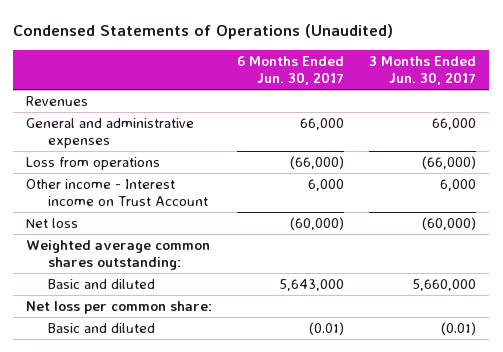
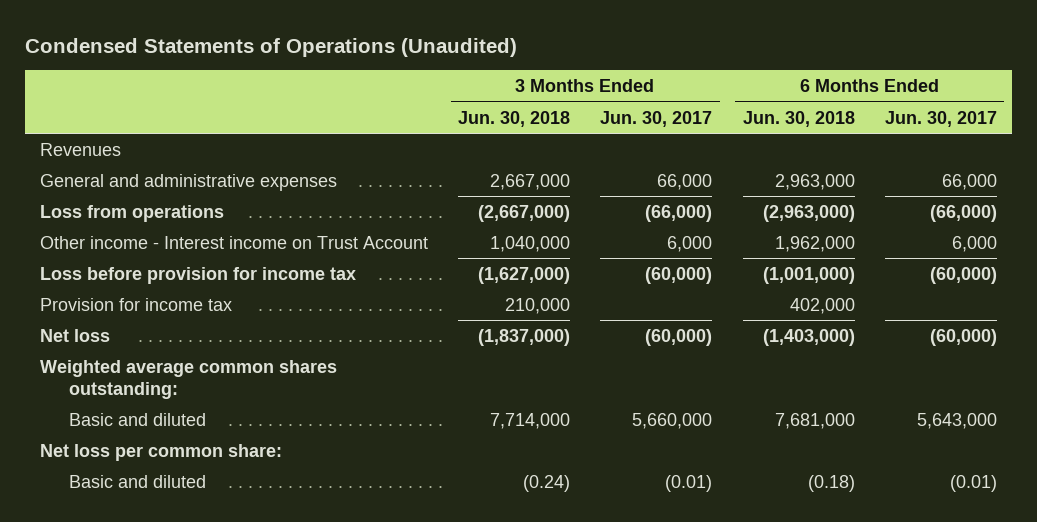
- | 6 Months Ended Jun. 30, 2017 | 3 Months Ended Jun. 30, 2017
+ | 3 Months Ended Jun. 30, 2018 | 3 Months Ended Jun. 30, 2017 | 6 Months Ended Jun. 30, 2018 | 6 Months Ended Jun. 30, 2017
+ Loss before provision for income tax | (1,627,000) | (60,000) | (1,001,000) | (60,000)
+ Provision for income tax | 210,000 | | 402,000 |

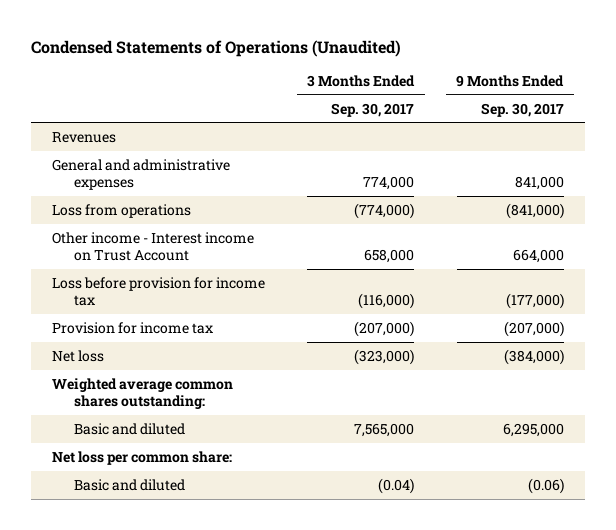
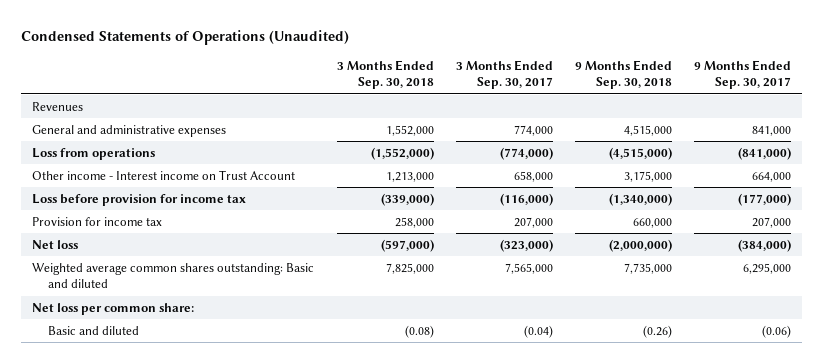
- | 3 Months Ended Sep. 30, 2017 | 9 Months Ended Sep. 30, 2017
+ | 3 Months Ended Sep. 30, 2018 | 3 Months Ended Sep. 30, 2017 | 9 Months Ended Sep. 30, 2018 | 9 Months Ended Sep. 30, 2017
- Provision for income tax | (207,000) | (207,000)
+ Provision for income tax | 258,000 | 207,000 | 660,000 | 207,000
- Weighted average common shares outstanding:
- Basic and diluted | 7,565,000 | 6,295,000
+ Weighted average common shares outstanding: Basic and diluted | 7,825,000 | 7,565,000 | 7,735,000 | 6,295,000

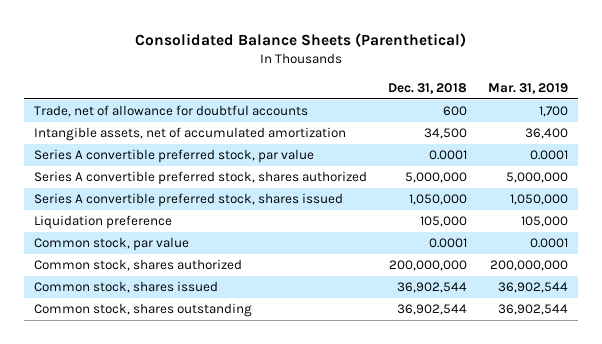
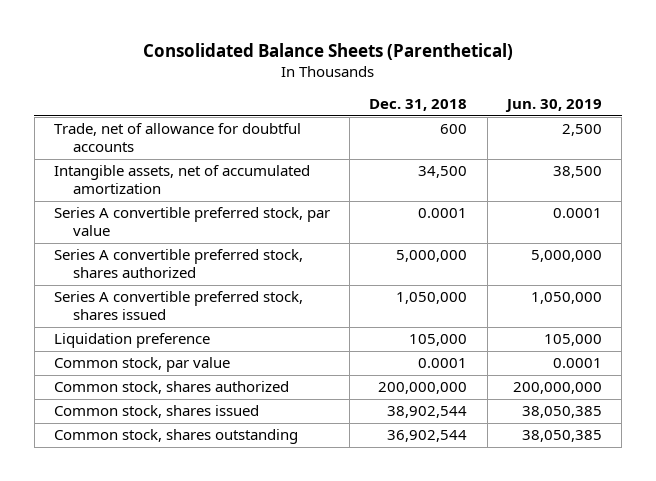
- | Dec. 31, 2018 | Mar. 31, 2019
+ | Dec. 31, 2018 | Jun. 30, 2019
- Common stock, shares issued | 36,902,544 | 36,902,544
+ Common stock, shares issued | 38,902,544 | 38,050,385

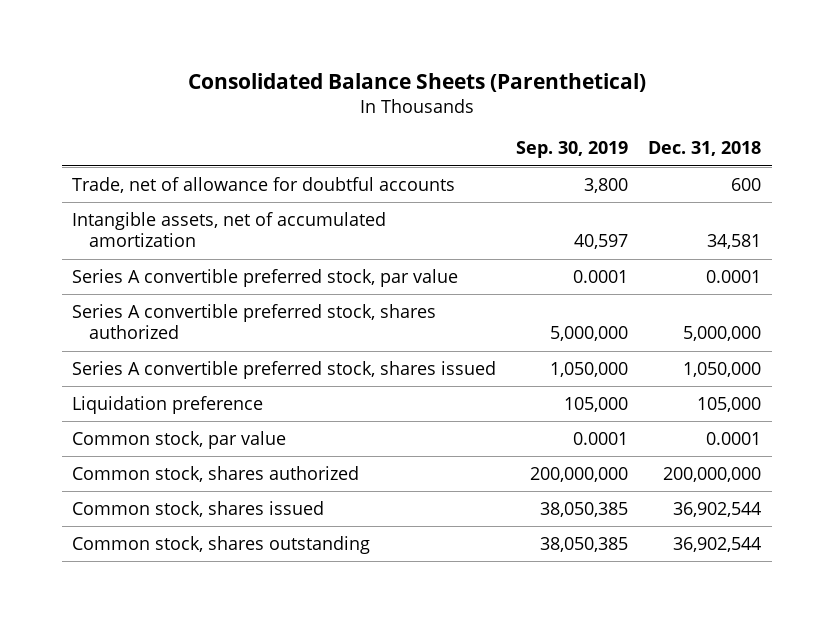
- | Dec. 31, 2018 | Jun. 30, 2019
+ | Sep. 30, 2019 | Dec. 31, 2018
- Intangible assets, net of accumulated amortization | 34,500 | 38,500
+ Intangible assets, net of accumulated amortization | 40,597 | 34,581
- Common stock, shares issued | 38,902,544 | 38,050,385
+ Common stock, shares issued | 38,050,385 | 36,902,544

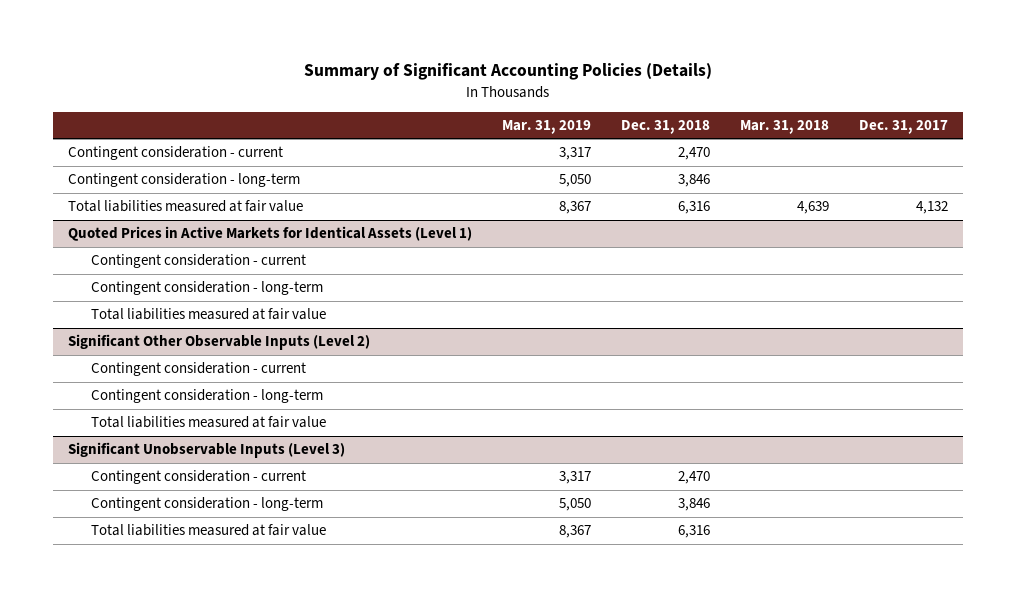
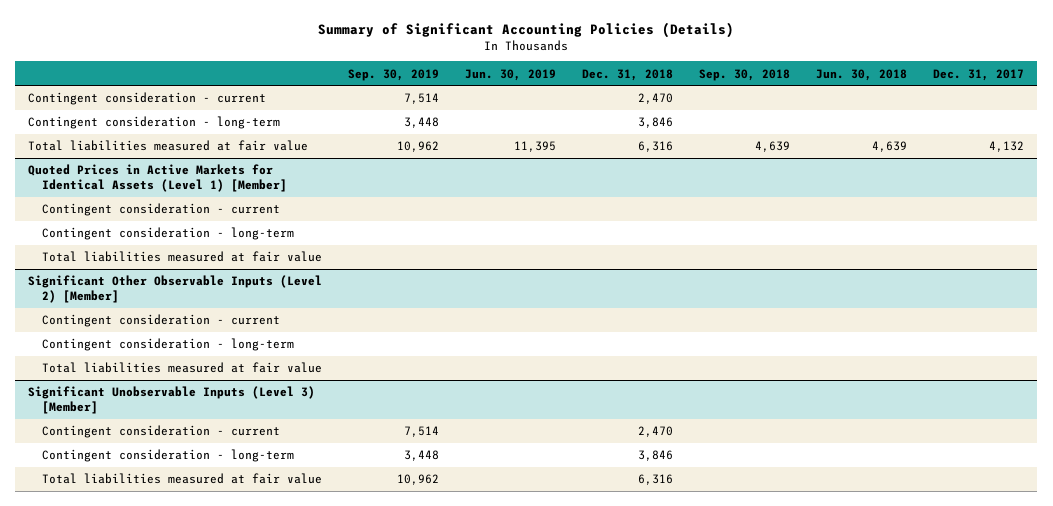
- | Mar. 31, 2019 | Dec. 31, 2018 | Mar. 31, 2018 | Dec. 31, 2017
+ | Sep. 30, 2019 | Jun. 30, 2019 | Dec. 31, 2018 | Sep. 30, 2018 | Jun. 30, 2018 | Dec. 31, 2017
- Quoted Prices in Active Markets for Identical Assets (Level 1)
+ Quoted Prices in Active Markets for Identical Assets (Level 1) [Member]
- Significant Other Observable Inputs (Level 2)
+ Significant Other Observable Inputs (Level 2) [Member]
- Significant Unobservable Inputs (Level 3)
+ Significant Unobservable Inputs (Level 3) [Member]

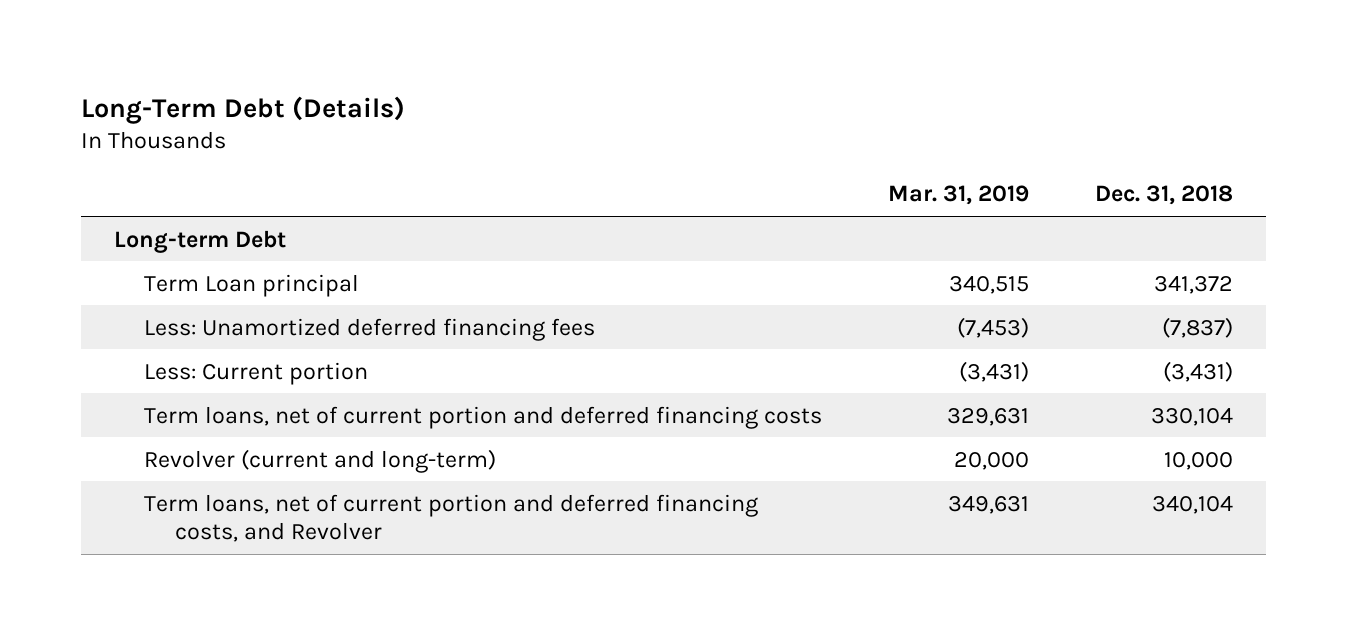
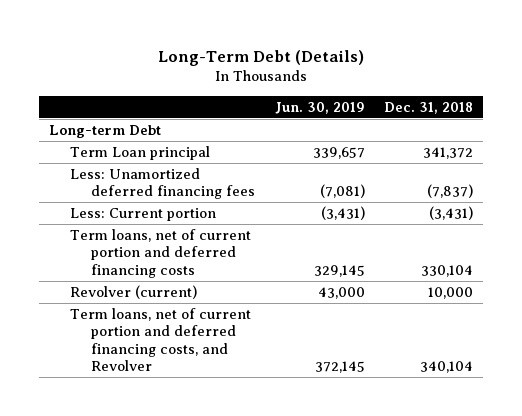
- | Mar. 31, 2019 | Dec. 31, 2018
+ | Jun. 30, 2019 | Dec. 31, 2018
- Revolver (current and long-term) | 20,000 | 10,000
+ Revolver (current) | 43,000 | 10,000

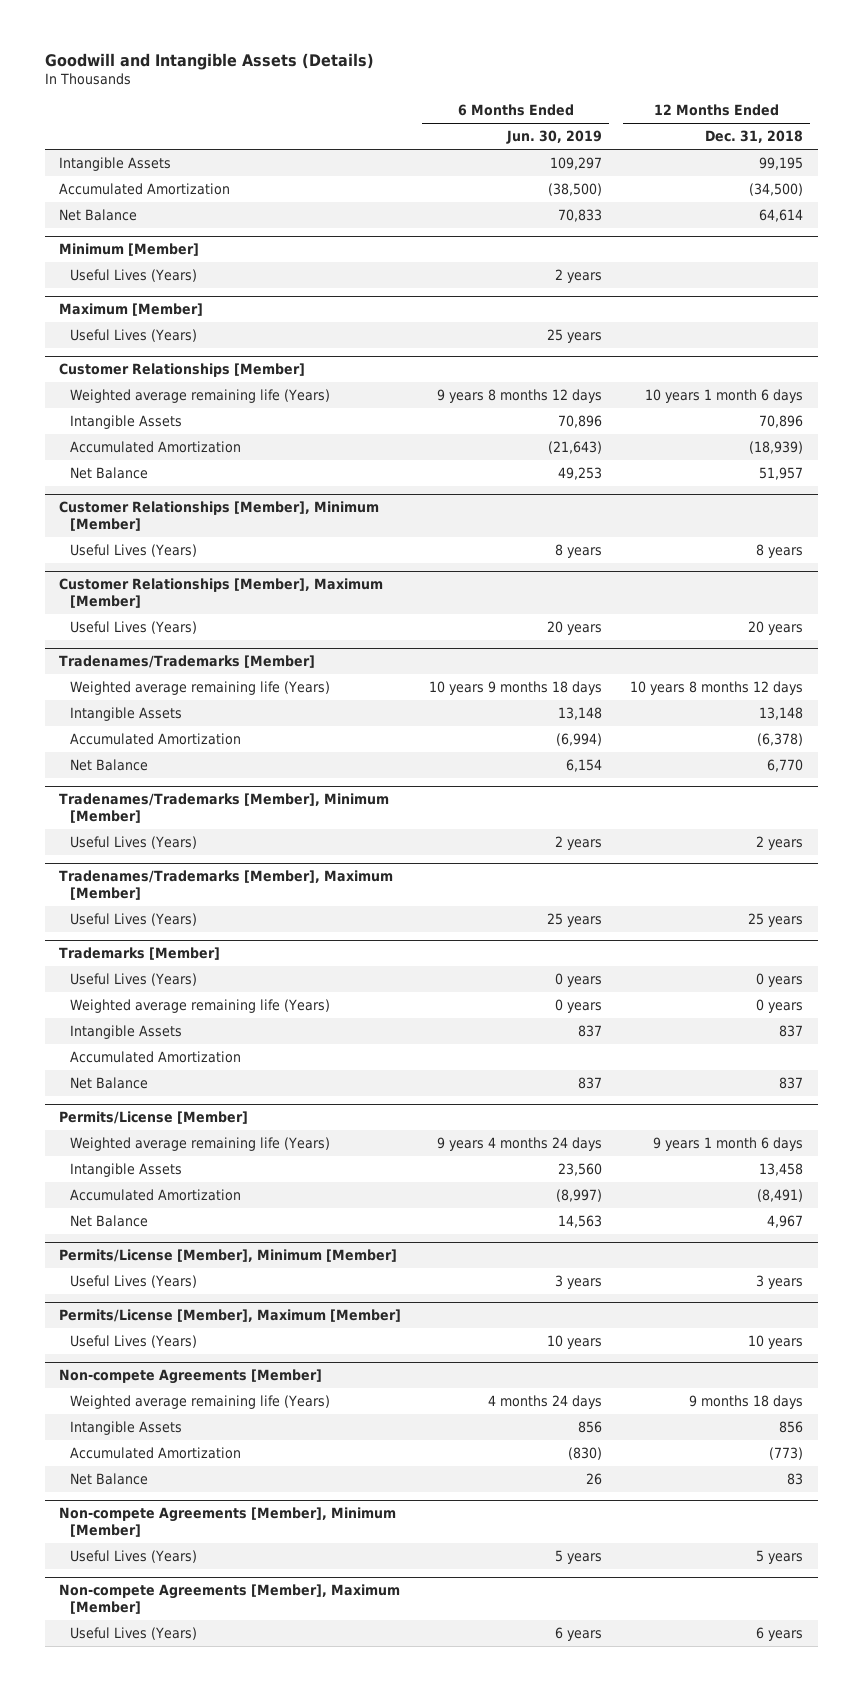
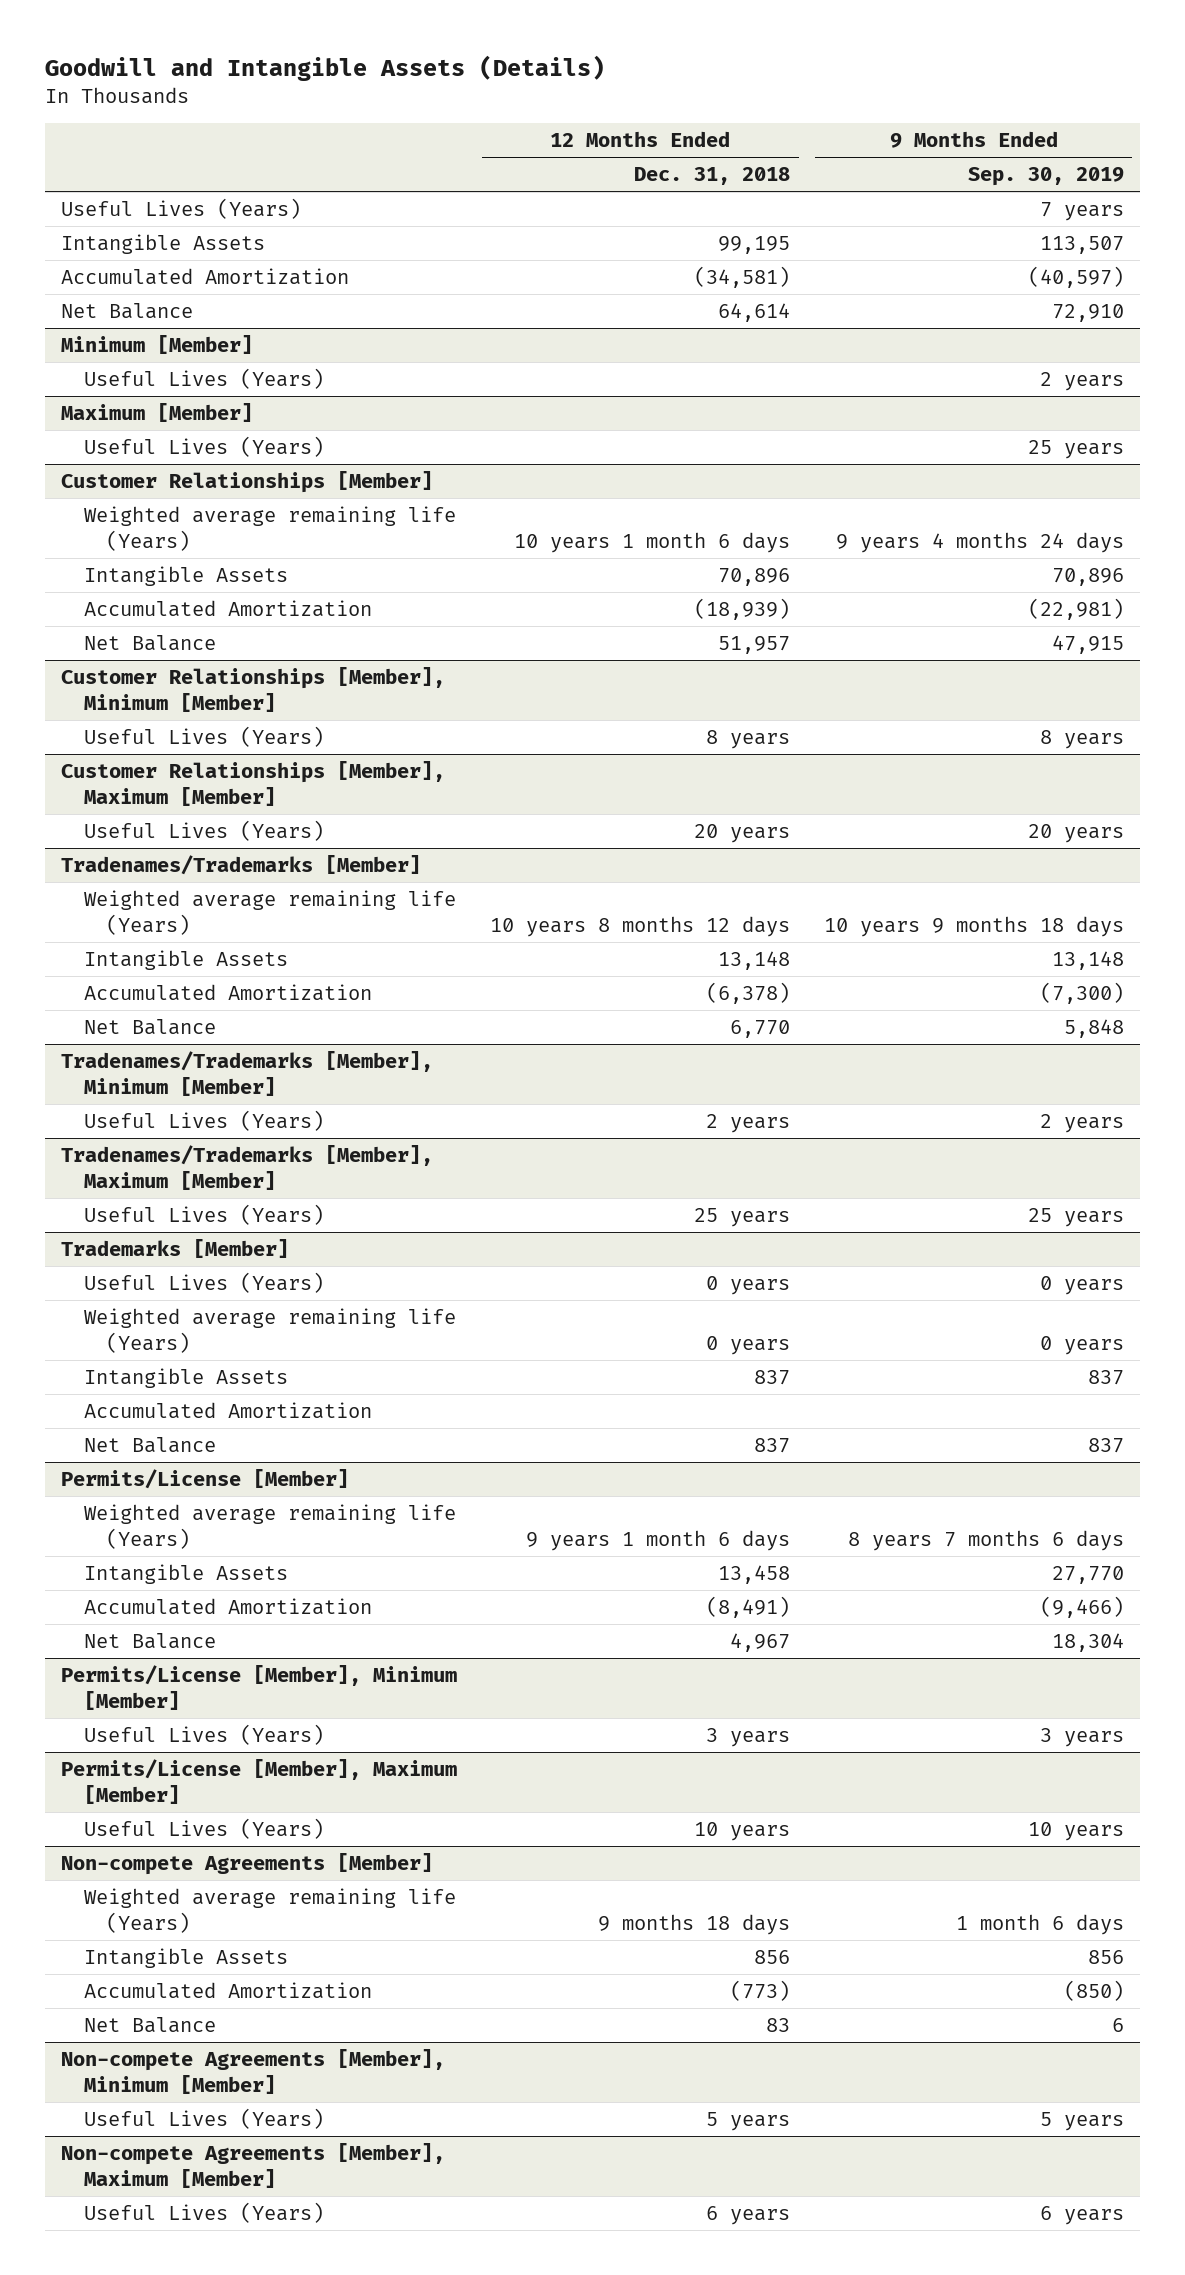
- | 6 Months Ended Jun. 30, 2019 | 12 Months Ended Dec. 31, 2018
+ | 12 Months Ended Dec. 31, 2018 | 9 Months Ended Sep. 30, 2019
+ Useful Lives (Years) | | 7 years
- Accumulated Amortization | (38,500) | (34,500)
+ Accumulated Amortization | (34,581) | (40,597)

